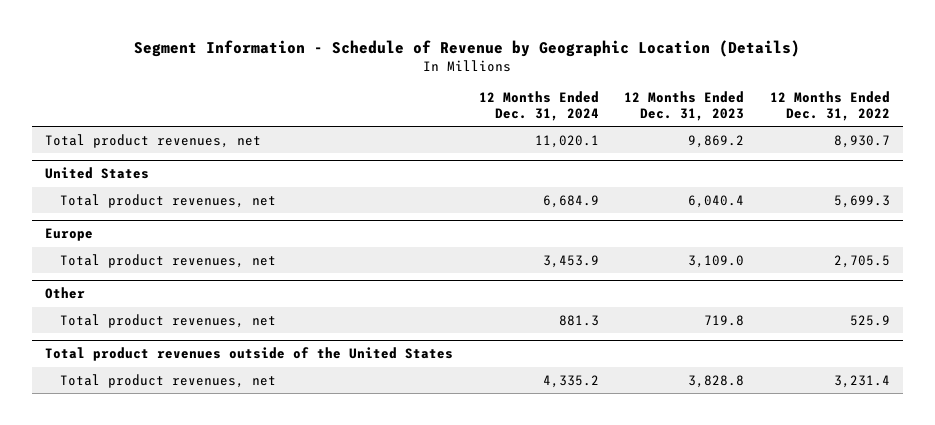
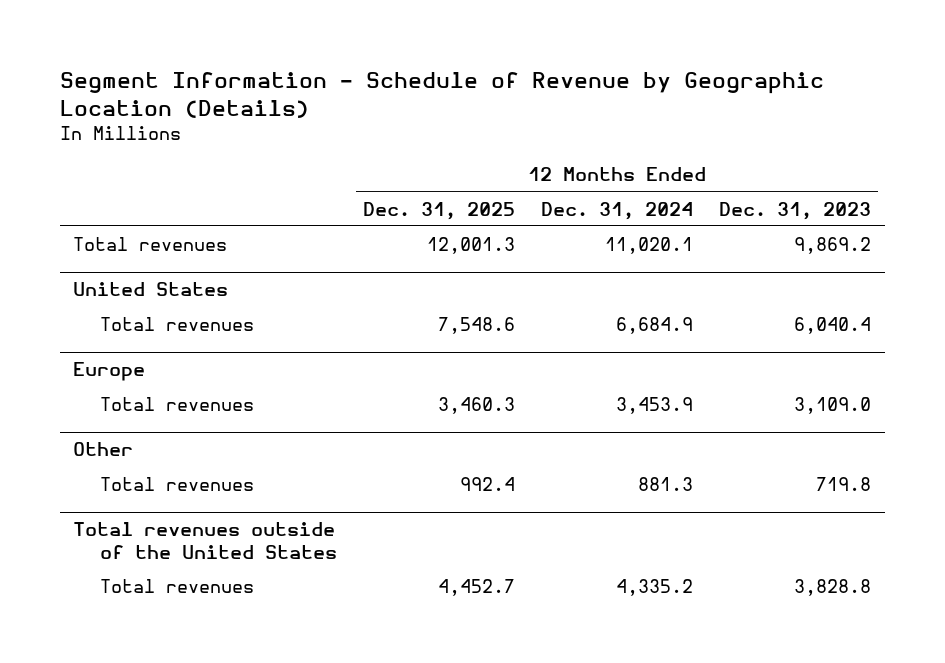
- | 12 Months Ended Dec. 31, 2024 | 12 Months Ended Dec. 31, 2023 | 12 Months Ended Dec. 31, 2022
+ | 12 Months Ended Dec. 31, 2025 | 12 Months Ended Dec. 31, 2024 | 12 Months Ended Dec. 31, 2023
- Total product revenues, net | 11,020.1 | 9,869.2 | 8,930.7
+ Total revenues | 12,001.3 | 11,020.1 | 9,869.2
@ United States
- Total product revenues, net | 6,684.9 | 6,040.4 | 5,699.3
+ Total revenues | 7,548.6 | 6,684.9 | 6,040.4
@ Europe
- Total product revenues, net | 3,453.9 | 3,109.0 | 2,705.5
+ Total revenues | 3,460.3 | 3,453.9 | 3,109.0
@ Other
- Total product revenues, net | 881.3 | 719.8 | 525.9
- Total product revenues outside of the United States
- Total product revenues, net | 4,335.2 | 3,828.8 | 3,231.4
@ Other
+ Total revenues | 992.4 | 881.3 | 719.8
+ Total revenues outside of the United States
+ Total revenues | 4,452.7 | 4,335.2 | 3,828.8

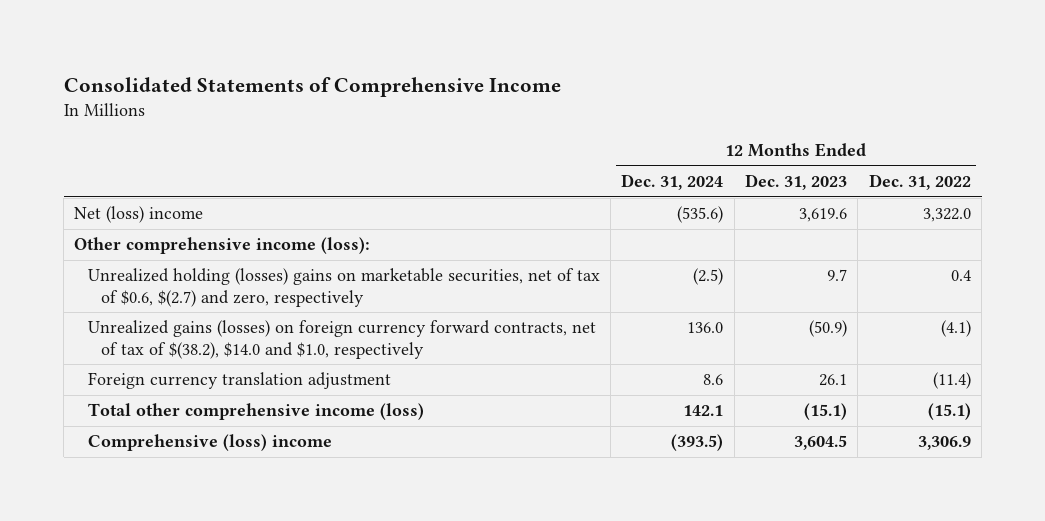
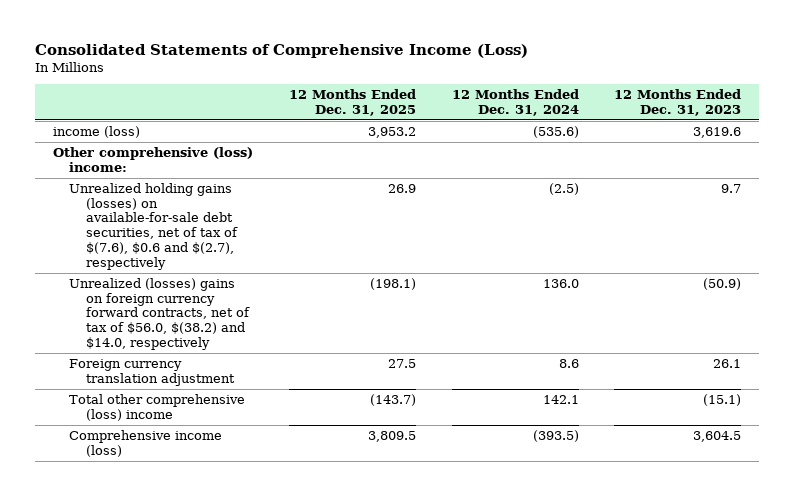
- Consolidated Statements of Comprehensive Income
+ Consolidated Statements of Comprehensive Income (Loss)
- | 12 Months Ended Dec. 31, 2024 | 12 Months Ended Dec. 31, 2023 | 12 Months Ended Dec. 31, 2022
+ | 12 Months Ended Dec. 31, 2025 | 12 Months Ended Dec. 31, 2024 | 12 Months Ended Dec. 31, 2023
- Net (loss) income | (535.6) | 3,619.6 | 3,322.0
- Other comprehensive income (loss):
- Unrealized holding (losses) gains on marketable securities, net of tax of $0.6, $(2.7) and zero, respectively | (2.5) | 9.7 | 0.4
- Unrealized gains (losses) on foreign currency forward contracts, net of tax of $(38.2), $14.0 and $1.0, respectively | 136.0 | (50.9) | (4.1)
+ income (loss) | 3,953.2 | (535.6) | 3,619.6
+ Other comprehensive (loss) income:
+ Unrealized holding gains (losses) on available-for-sale debt securities, net of tax of $(7.6), $0.6 and $(2.7), respectively | 26.9 | (2.5) | 9.7
+ Unrealized (losses) gains on foreign currency forward contracts, net of tax of $56.0, $(38.2) and $14.0, respectively | (198.1) | 136.0 | (50.9)
- Total other comprehensive income (loss) | 142.1 | (15.1) | (15.1)
- Comprehensive (loss) income | (393.5) | 3,604.5 | 3,306.9
+ Total other comprehensive (loss) income | (143.7) | 142.1 | (15.1)
+ Comprehensive income (loss) | 3,809.5 | (393.5) | 3,604.5

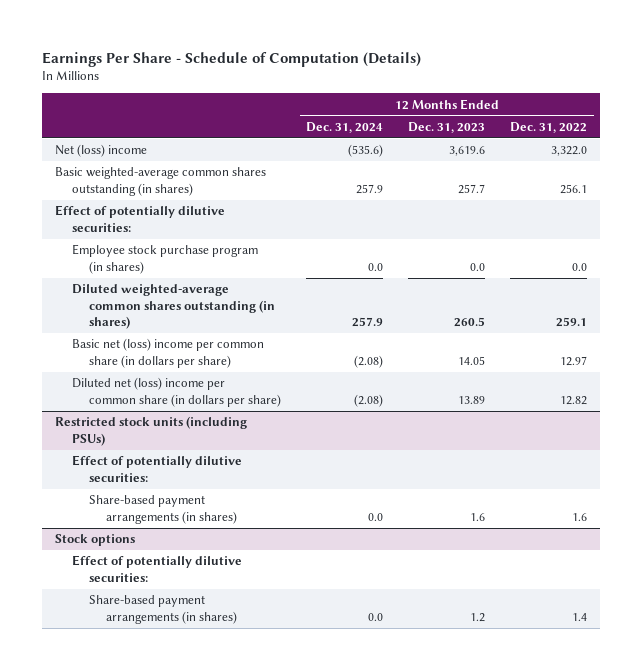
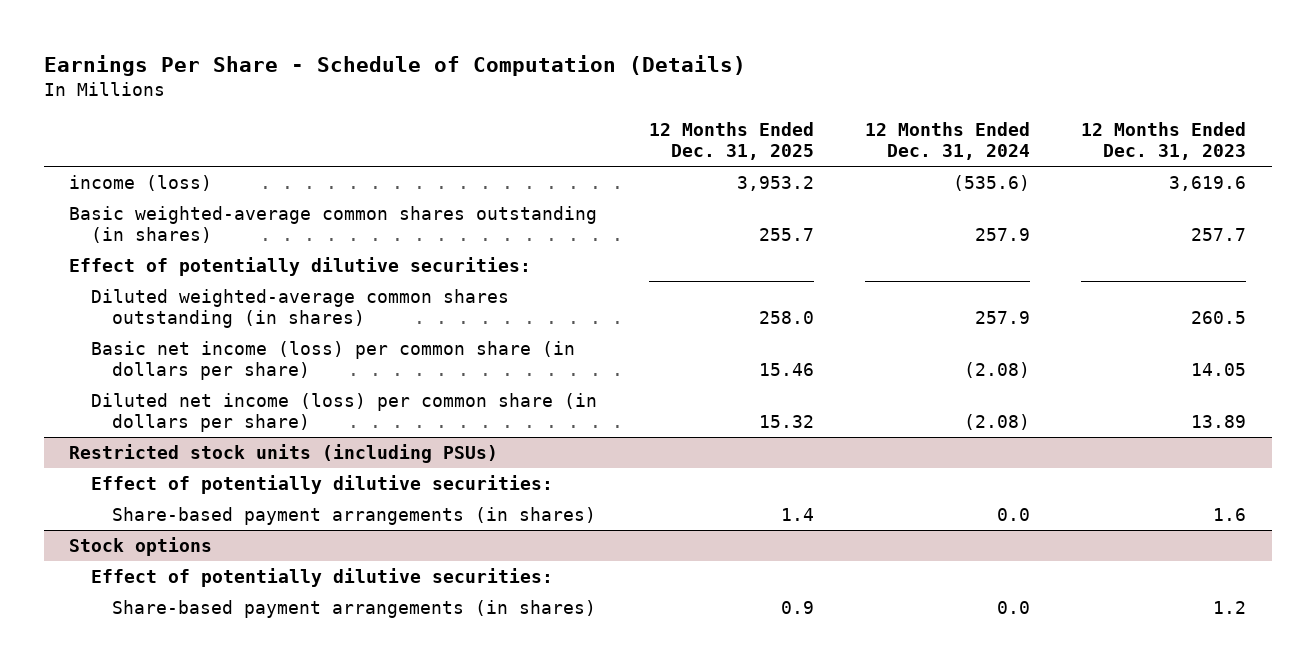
- | 12 Months Ended Dec. 31, 2024 | 12 Months Ended Dec. 31, 2023 | 12 Months Ended Dec. 31, 2022
+ | 12 Months Ended Dec. 31, 2025 | 12 Months Ended Dec. 31, 2024 | 12 Months Ended Dec. 31, 2023
- Net (loss) income | (535.6) | 3,619.6 | 3,322.0
+ income (loss) | 3,953.2 | (535.6) | 3,619.6
- Employee stock purchase program (in shares) | 0.0 | 0.0 | 0.0
- Basic net (loss) income per common share (in dollars per share) | (2.08) | 14.05 | 12.97
- Diluted net (loss) income per common share (in dollars per share) | (2.08) | 13.89 | 12.82
+ Basic net income (loss) per common share (in dollars per share) | 15.46 | (2.08) | 14.05
+ Diluted net income (loss) per common share (in dollars per share) | 15.32 | (2.08) | 13.89

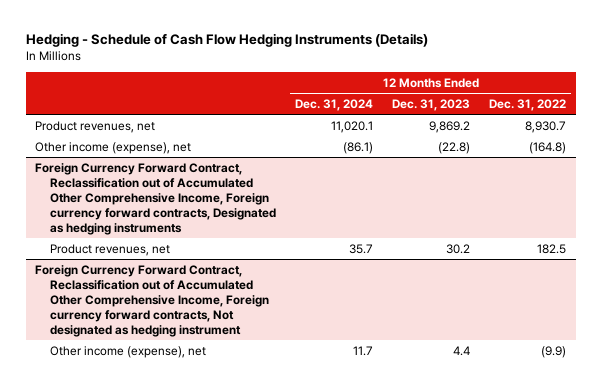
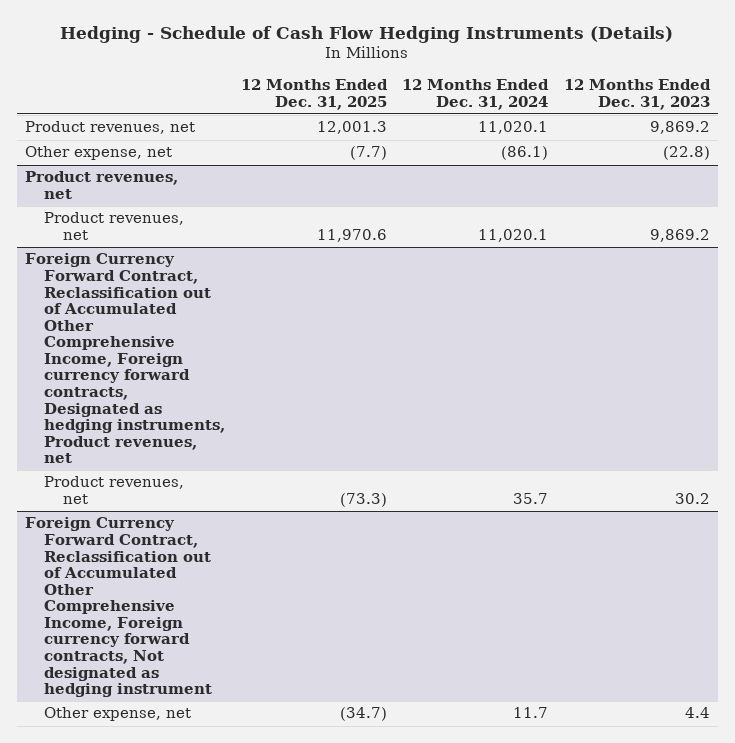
- | 12 Months Ended Dec. 31, 2024 | 12 Months Ended Dec. 31, 2023 | 12 Months Ended Dec. 31, 2022
+ | 12 Months Ended Dec. 31, 2025 | 12 Months Ended Dec. 31, 2024 | 12 Months Ended Dec. 31, 2023
- Other income (expense), net | (86.1) | (22.8) | (164.8)
- Foreign Currency Forward Contract, Reclassification out of Accumulated Other Comprehensive Income, Foreign currency forward contracts, Designated as hedging instruments
+ Other expense, net | (7.7) | (86.1) | (22.8)
+ Product revenues, net
+ Product revenues, net | 11,970.6 | 11,020.1 | 9,869.2
+ Foreign Currency Forward Contract, Reclassification out of Accumulated Other Comprehensive Income, Foreign currency forward contracts, Designated as hedging instruments, Product revenues, net
@ Foreign Currency Forward Contract, Reclassification out of Accumulated Other Comprehensive Income, Foreign currency forward contracts, Not designated as hedging instrument
- Other income (expense), net | 11.7 | 4.4 | (9.9)
+ Other expense, net | (34.7) | 11.7 | 4.4

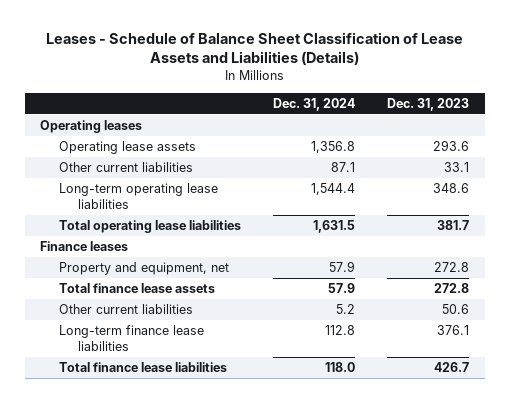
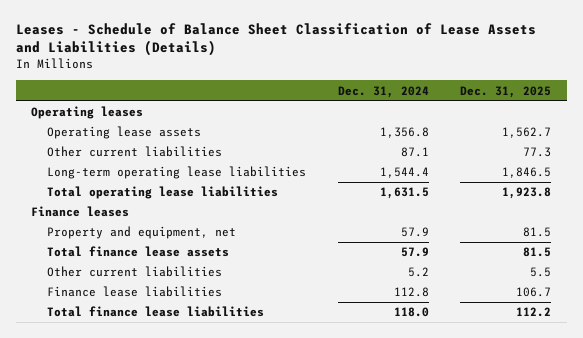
- | Dec. 31, 2024 | Dec. 31, 2023
+ | Dec. 31, 2024 | Dec. 31, 2025
- Long-term finance lease liabilities | 112.8 | 376.1
+ Finance lease liabilities | 112.8 | 106.7

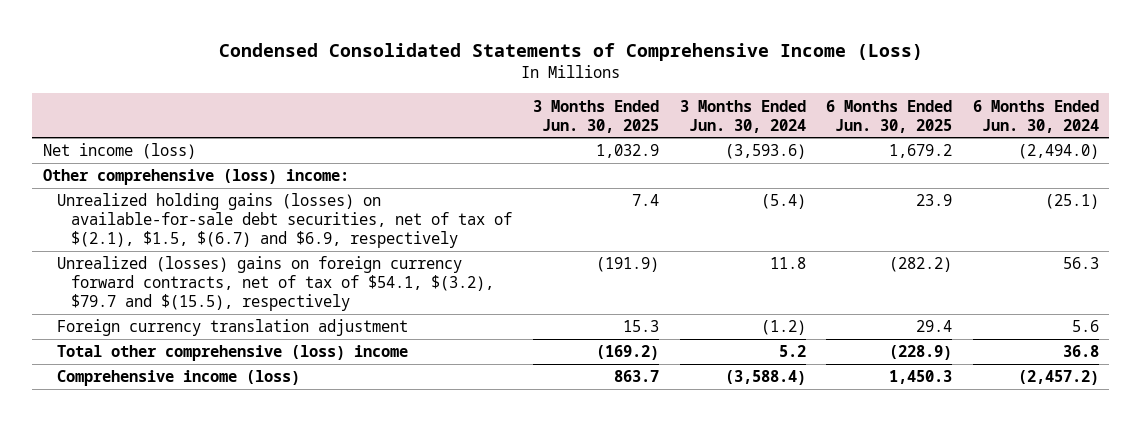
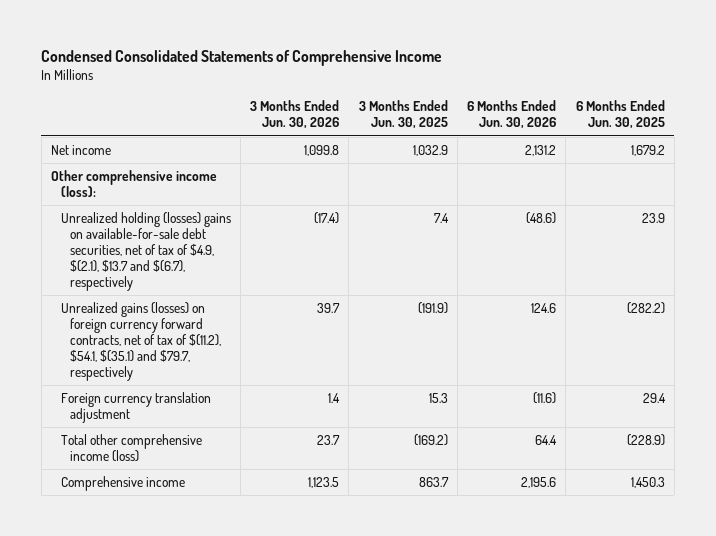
- Condensed Consolidated Statements of Comprehensive Income (Loss)
+ Condensed Consolidated Statements of Comprehensive Income
- | 3 Months Ended Jun. 30, 2025 | 3 Months Ended Jun. 30, 2024 | 6 Months Ended Jun. 30, 2025 | 6 Months Ended Jun. 30, 2024
+ | 3 Months Ended Jun. 30, 2026 | 3 Months Ended Jun. 30, 2025 | 6 Months Ended Jun. 30, 2026 | 6 Months Ended Jun. 30, 2025
- Net income (loss) | 1,032.9 | (3,593.6) | 1,679.2 | (2,494.0)
- Other comprehensive (loss) income:
- Unrealized holding gains (losses) on available-for-sale debt securities, net of tax of $(2.1), $1.5, $(6.7) and $6.9, respectively | 7.4 | (5.4) | 23.9 | (25.1)
- Unrealized (losses) gains on foreign currency forward contracts, net of tax of $54.1, $(3.2), $79.7 and $(15.5), respectively | (191.9) | 11.8 | (282.2) | 56.3
+ Net income | 1,099.8 | 1,032.9 | 2,131.2 | 1,679.2
+ Other comprehensive income (loss):
+ Unrealized holding (losses) gains on available-for-sale debt securities, net of tax of $4.9, $(2.1), $13.7 and $(6.7), respectively | (17.4) | 7.4 | (48.6) | 23.9
+ Unrealized gains (losses) on foreign currency forward contracts, net of tax of $(11.2), $54.1, $(35.1) and $79.7, respectively | 39.7 | (191.9) | 124.6 | (282.2)
- Total other comprehensive (loss) income | (169.2) | 5.2 | (228.9) | 36.8
- Comprehensive income (loss) | 863.7 | (3,588.4) | 1,450.3 | (2,457.2)
+ Total other comprehensive income (loss) | 23.7 | (169.2) | 64.4 | (228.9)
+ Comprehensive income | 1,123.5 | 863.7 | 2,195.6 | 1,450.3

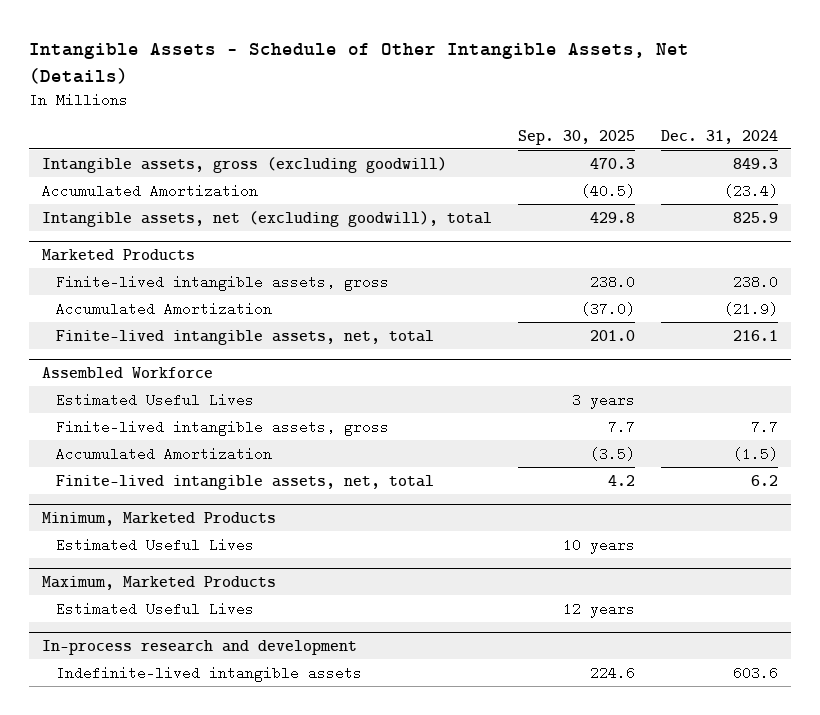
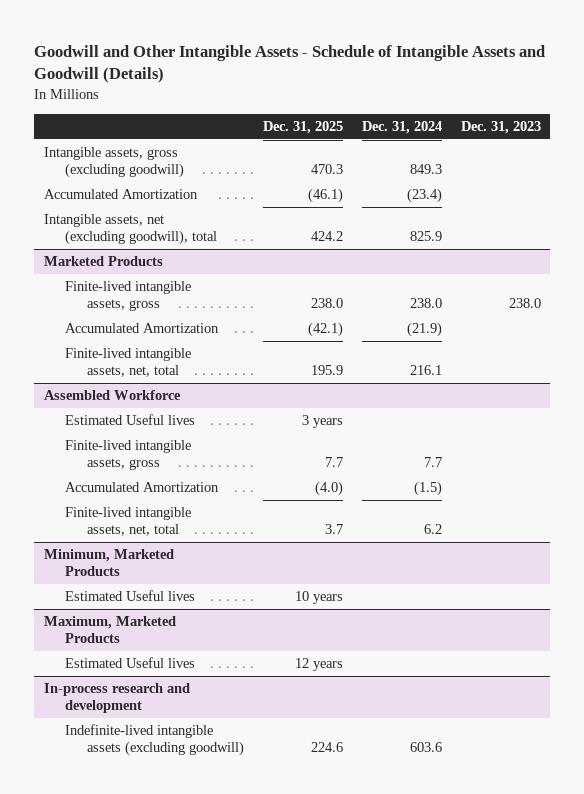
- Intangible Assets - Schedule of Other Intangible Assets, Net (Details)
+ Goodwill and Other Intangible Assets - Schedule of Intangible Assets and Goodwill (Details)
- | Sep. 30, 2025 | Dec. 31, 2024
+ | Dec. 31, 2025 | Dec. 31, 2024 | Dec. 31, 2023
@ Assembled Workforce
- Estimated Useful Lives | 3 years |
+ Estimated Useful lives | 3 years | |
@ Minimum, Marketed Products
- Estimated Useful Lives | 10 years |
+ Estimated Useful lives | 10 years | |
@ Maximum, Marketed Products
- Estimated Useful Lives | 12 years |
+ Estimated Useful lives | 12 years | |
@ In-process research and development
- Indefinite-lived intangible assets | 224.6 | 603.6
+ Indefinite-lived intangible assets (excluding goodwill) | 224.6 | 603.6 |

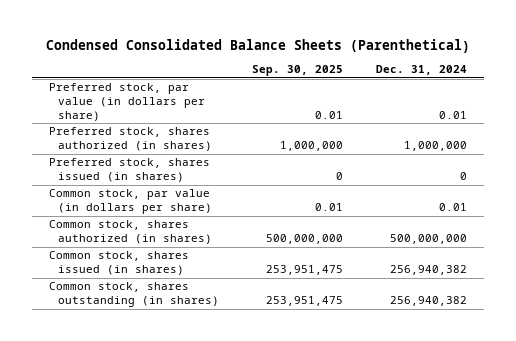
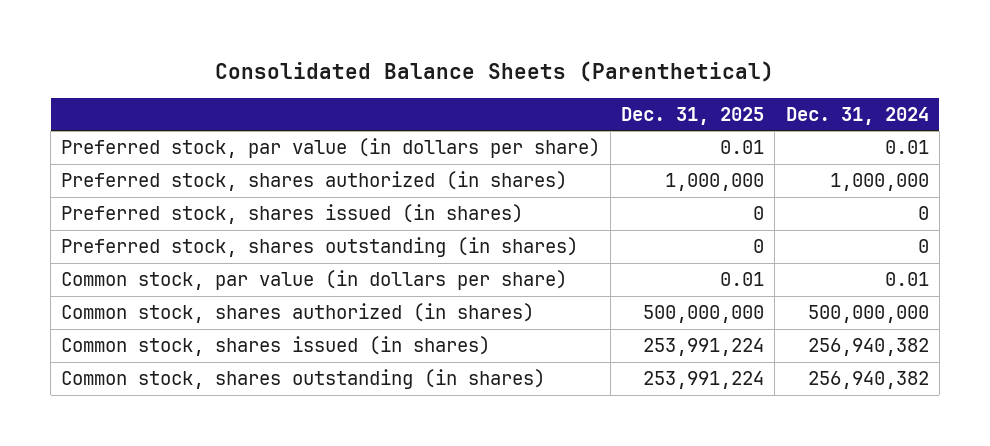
- Condensed Consolidated Balance Sheets (Parenthetical)
+ Consolidated Balance Sheets (Parenthetical)
- | Sep. 30, 2025 | Dec. 31, 2024
+ | Dec. 31, 2025 | Dec. 31, 2024
+ Preferred stock, shares outstanding (in shares) | 0 | 0

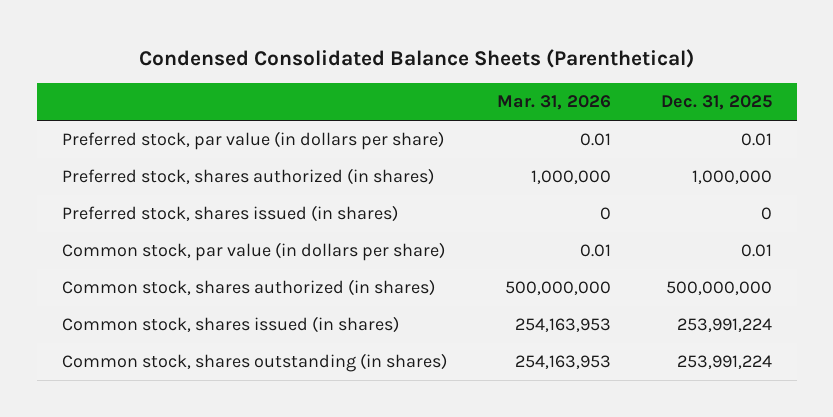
- Consolidated Balance Sheets (Parenthetical)
+ Condensed Consolidated Balance Sheets (Parenthetical)
- | Dec. 31, 2025 | Dec. 31, 2024
+ | Mar. 31, 2026 | Dec. 31, 2025
- Preferred stock, shares outstanding (in shares) | 0 | 0

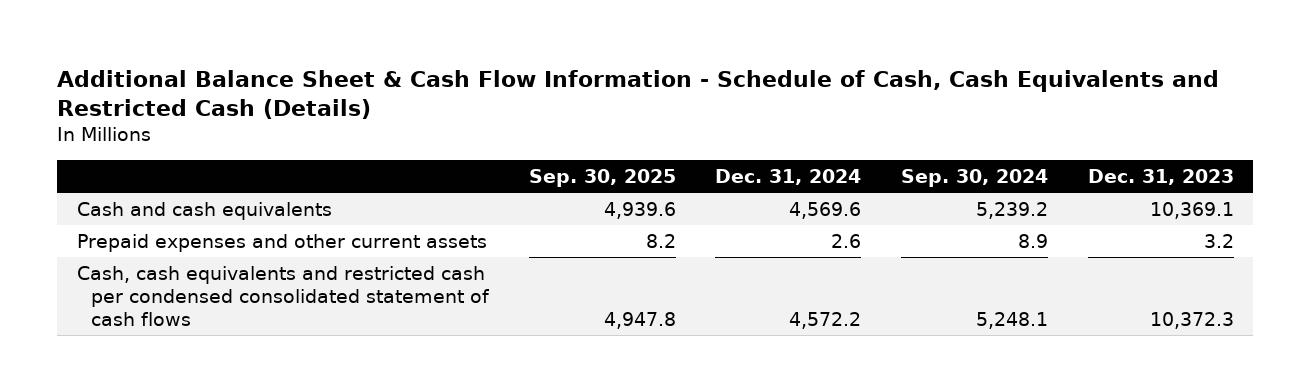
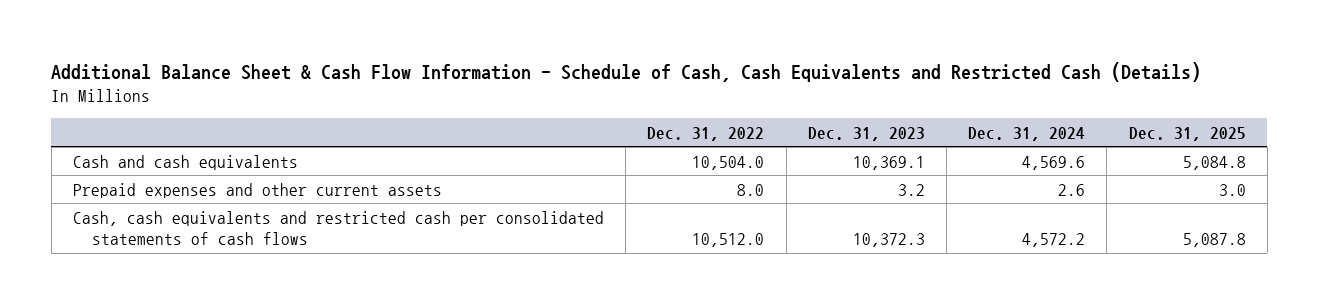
- | Sep. 30, 2025 | Dec. 31, 2024 | Sep. 30, 2024 | Dec. 31, 2023
+ | Dec. 31, 2022 | Dec. 31, 2023 | Dec. 31, 2024 | Dec. 31, 2025
- Cash, cash equivalents and restricted cash per condensed consolidated statement of cash flows | 4,947.8 | 4,572.2 | 5,248.1 | 10,372.3
+ Cash, cash equivalents and restricted cash per consolidated statements of cash flows | 10,512.0 | 10,372.3 | 4,572.2 | 5,087.8

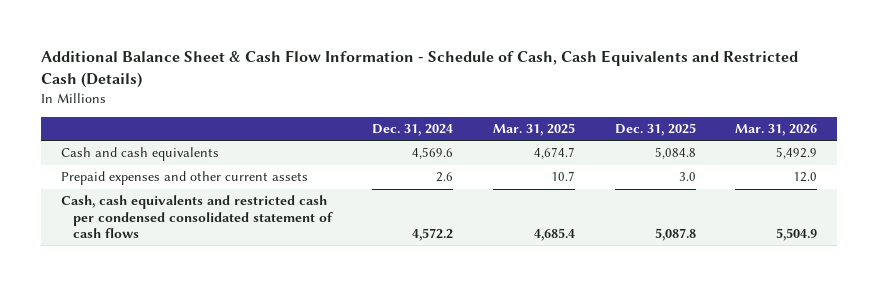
- | Dec. 31, 2022 | Dec. 31, 2023 | Dec. 31, 2024 | Dec. 31, 2025
+ | Dec. 31, 2024 | Mar. 31, 2025 | Dec. 31, 2025 | Mar. 31, 2026
- Cash, cash equivalents and restricted cash per consolidated statements of cash flows | 10,512.0 | 10,372.3 | 4,572.2 | 5,087.8
+ Cash, cash equivalents and restricted cash per condensed consolidated statement of cash flows | 4,572.2 | 4,685.4 | 5,087.8 | 5,504.9

